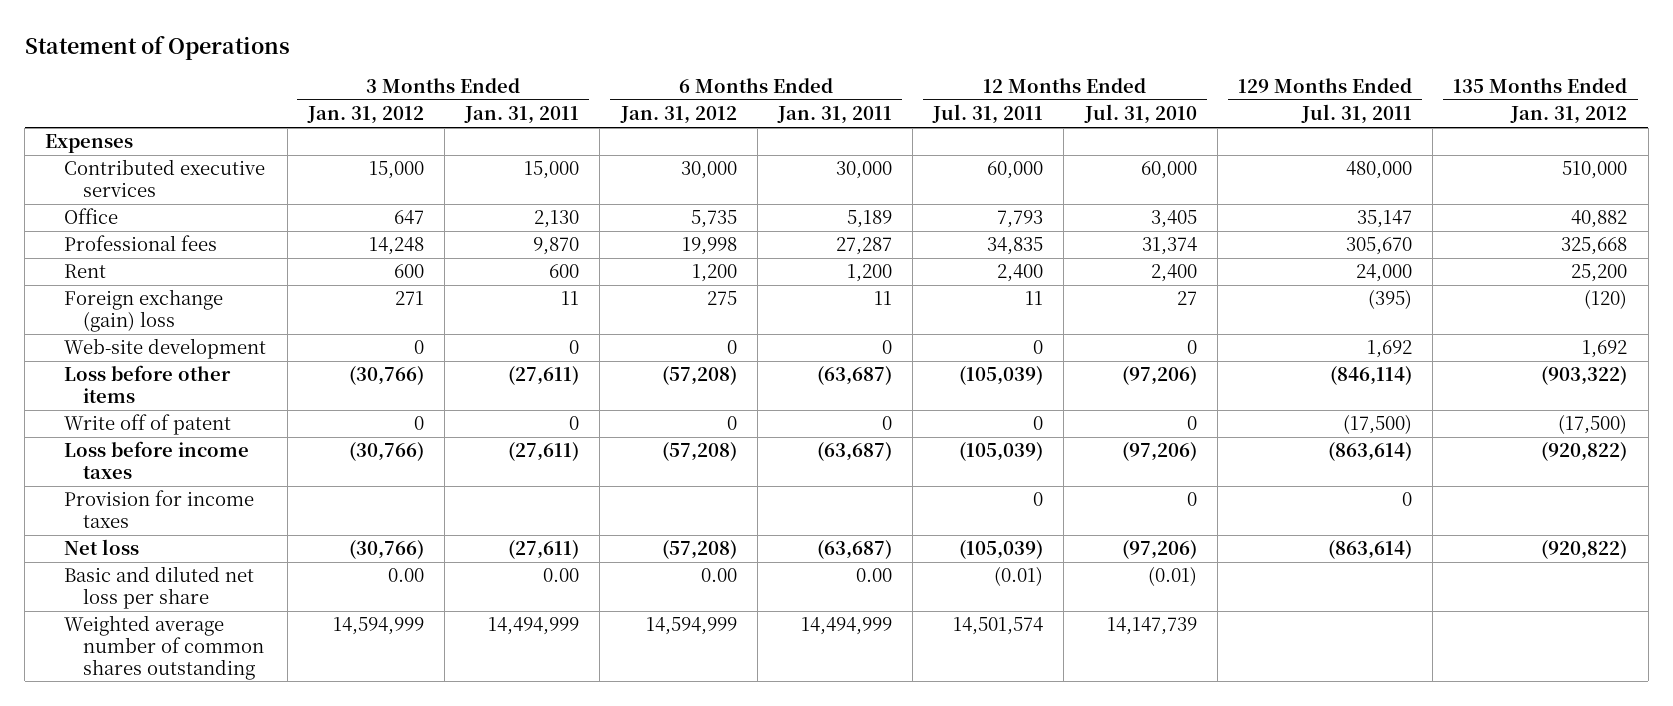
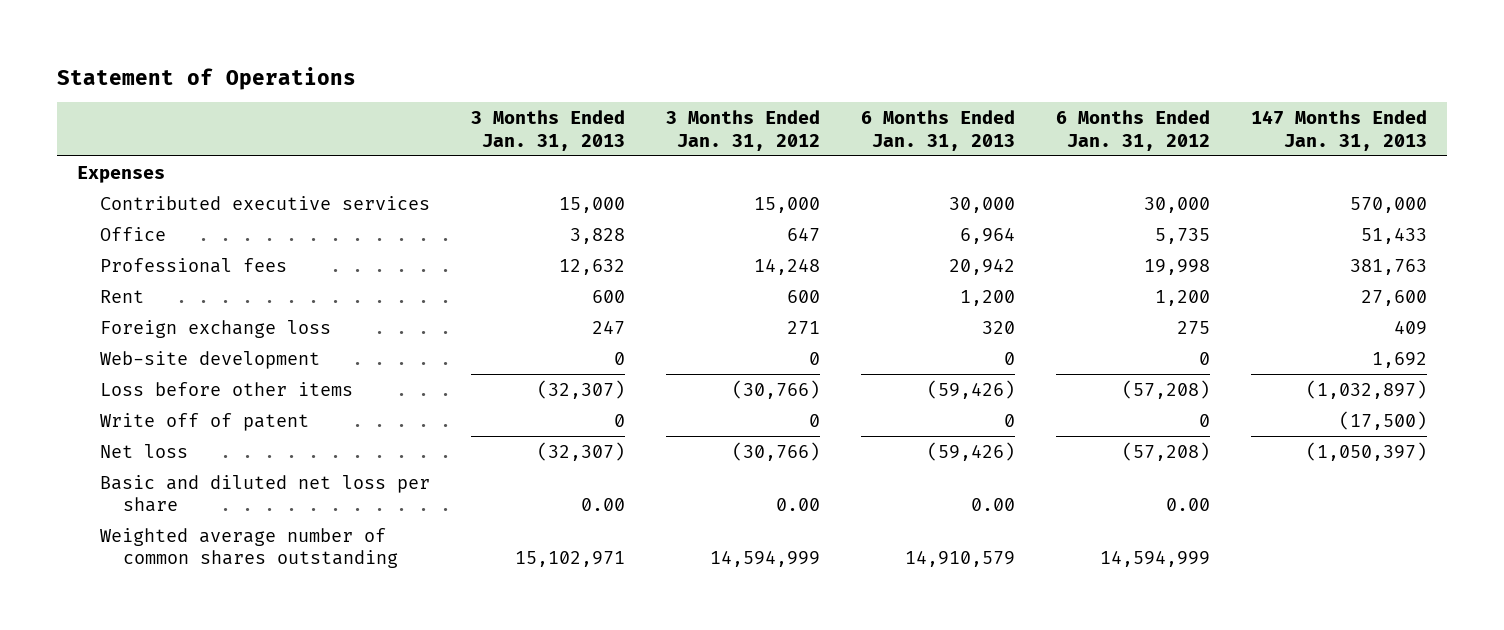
- | 3 Months Ended Jan. 31, 2012 | 3 Months Ended Jan. 31, 2011 | 6 Months Ended Jan. 31, 2012 | 6 Months Ended Jan. 31, 2011 | 12 Months Ended Jul. 31, 2011 | 12 Months Ended Jul. 31, 2010 | 129 Months Ended Jul. 31, 2011 | 135 Months Ended Jan. 31, 2012
+ | 3 Months Ended Jan. 31, 2013 | 3 Months Ended Jan. 31, 2012 | 6 Months Ended Jan. 31, 2013 | 6 Months Ended Jan. 31, 2012 | 147 Months Ended Jan. 31, 2013
- Foreign exchange (gain) loss | 271 | 11 | 275 | 11 | 11 | 27 | (395) | (120)
+ Foreign exchange loss | 247 | 271 | 320 | 275 | 409
- Loss before income taxes | (30,766) | (27,611) | (57,208) | (63,687) | (105,039) | (97,206) | (863,614) | (920,822)
- Provision for income taxes | | | | | 0 | 0 | 0 |

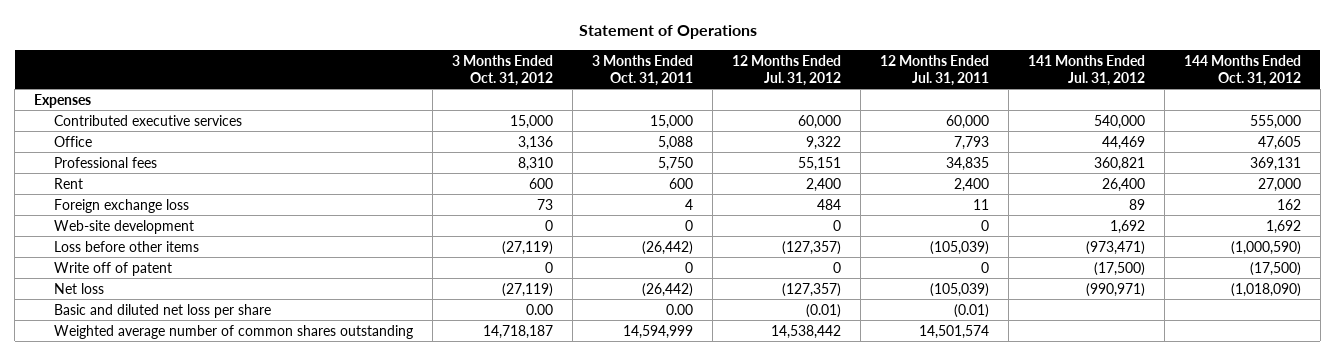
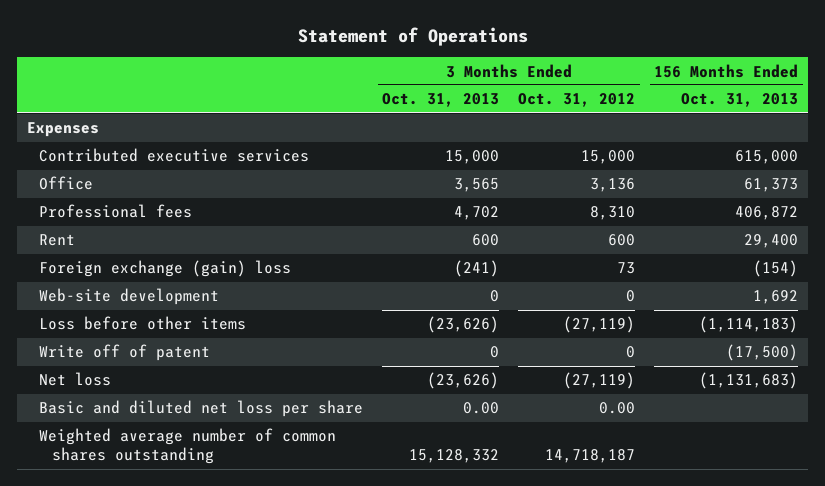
- | 3 Months Ended Oct. 31, 2012 | 3 Months Ended Oct. 31, 2011 | 12 Months Ended Jul. 31, 2012 | 12 Months Ended Jul. 31, 2011 | 141 Months Ended Jul. 31, 2012 | 144 Months Ended Oct. 31, 2012
+ | 3 Months Ended Oct. 31, 2013 | 3 Months Ended Oct. 31, 2012 | 156 Months Ended Oct. 31, 2013
- Foreign exchange loss | 73 | 4 | 484 | 11 | 89 | 162
+ Foreign exchange (gain) loss | (241) | 73 | (154)

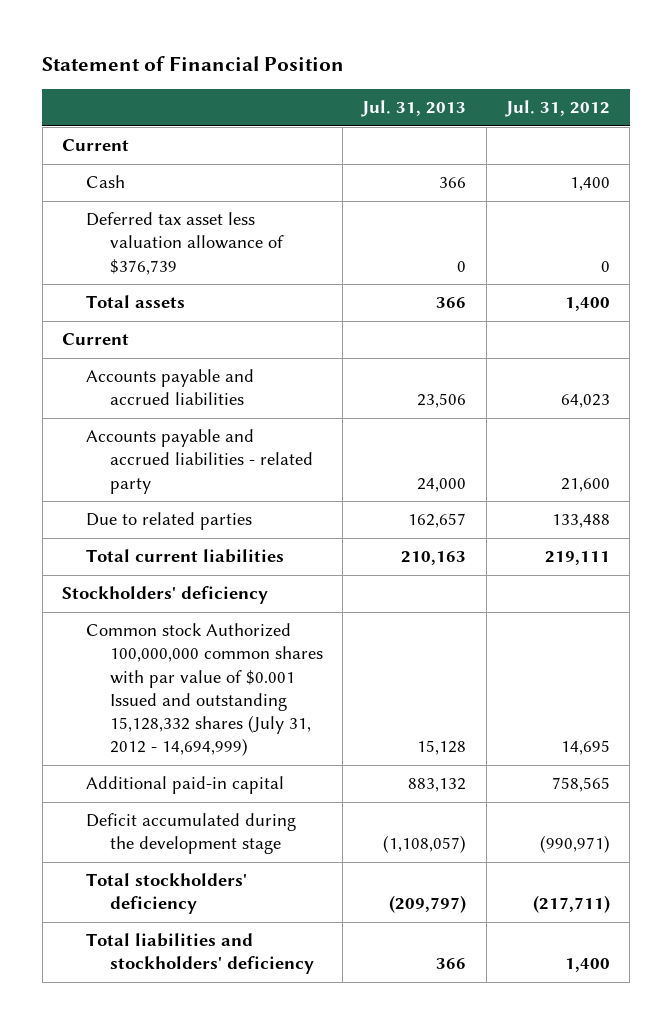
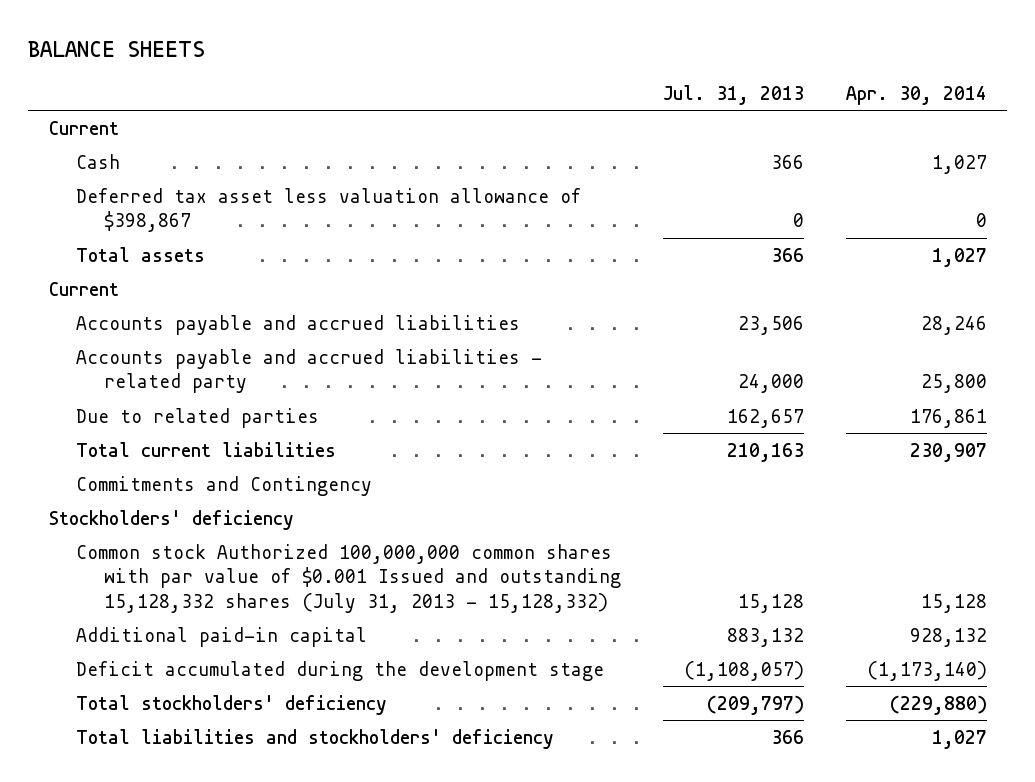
- Statement of Financial Position
+ BALANCE SHEETS
- | Jul. 31, 2013 | Jul. 31, 2012
+ | Jul. 31, 2013 | Apr. 30, 2014
- Deferred tax asset less valuation allowance of $376,739 | 0 | 0
+ Deferred tax asset less valuation allowance of $398,867 | 0 | 0
+ Commitments and Contingency
- Common stock Authorized 100,000,000 common shares with par value of $0.001 Issued and outstanding 15,128,332 shares (July 31, 2012 - 14,694,999) | 15,128 | 14,695
+ Common stock Authorized 100,000,000 common shares with par value of $0.001 Issued and outstanding 15,128,332 shares (July 31, 2013 - 15,128,332) | 15,128 | 15,128

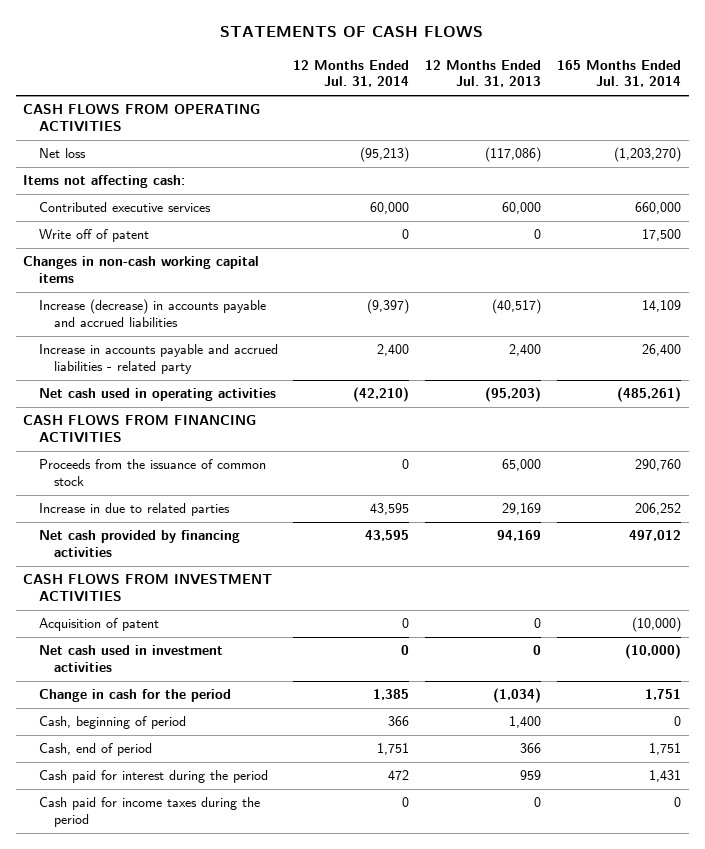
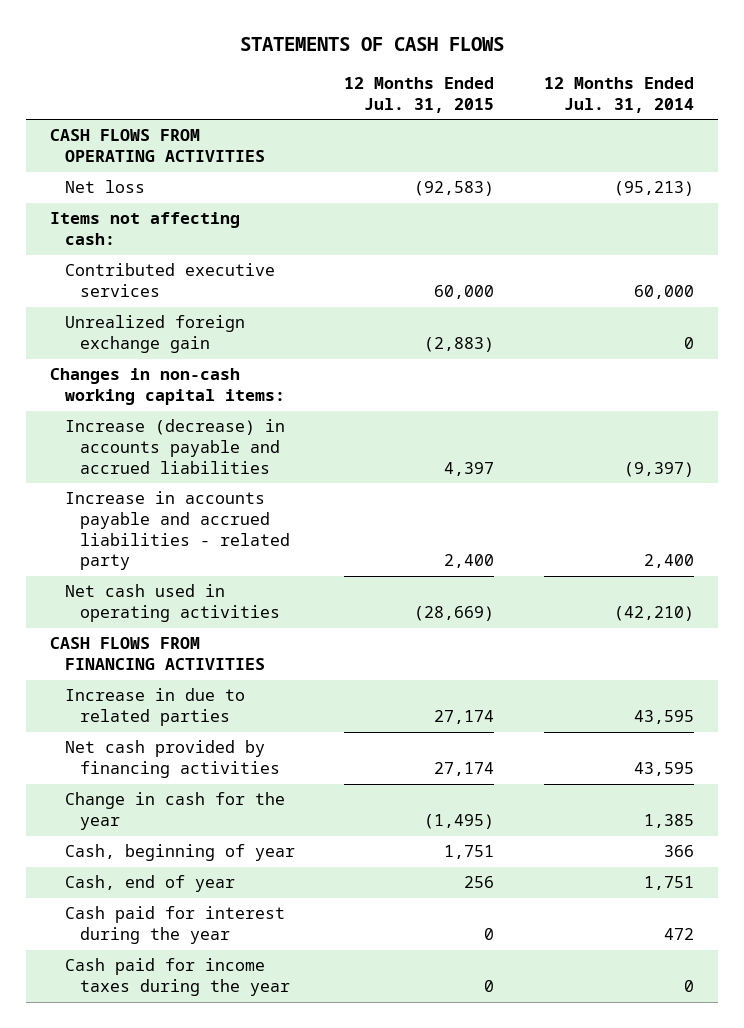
- | 12 Months Ended Jul. 31, 2014 | 12 Months Ended Jul. 31, 2013 | 165 Months Ended Jul. 31, 2014
+ | 12 Months Ended Jul. 31, 2015 | 12 Months Ended Jul. 31, 2014
- Write off of patent | 0 | 0 | 17,500
- Changes in non-cash working capital items
+ Unrealized foreign exchange gain | (2,883) | 0
+ Changes in non-cash working capital items:
- Proceeds from the issuance of common stock | 0 | 65,000 | 290,760
- CASH FLOWS FROM INVESTMENT ACTIVITIES
- Acquisition of patent | 0 | 0 | (10,000)
- Net cash used in investment activities | 0 | 0 | (10,000)
- Change in cash for the period | 1,385 | (1,034) | 1,751
- Cash, beginning of period | 366 | 1,400 | 0
- Cash, end of period | 1,751 | 366 | 1,751
- Cash paid for interest during the period | 472 | 959 | 1,431
- Cash paid for income taxes during the period | 0 | 0 | 0
+ Change in cash for the year | (1,495) | 1,385
+ Cash, beginning of year | 1,751 | 366
+ Cash, end of year | 256 | 1,751
+ Cash paid for interest during the year | 0 | 472
+ Cash paid for income taxes during the year | 0 | 0

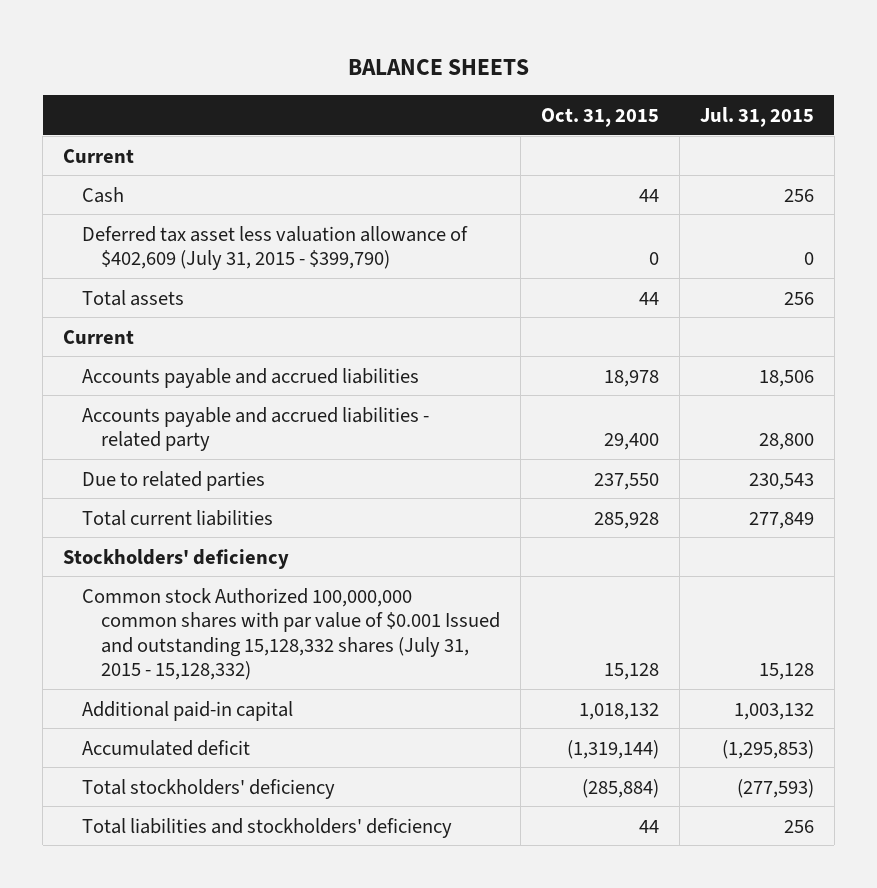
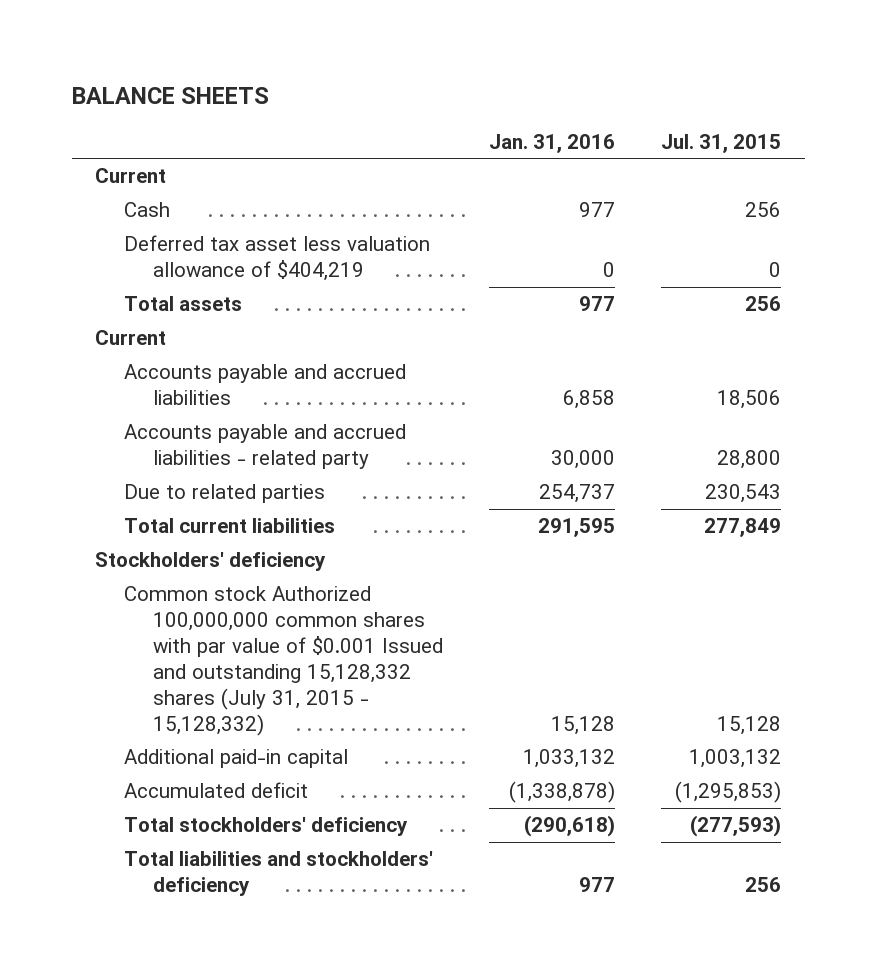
- | Oct. 31, 2015 | Jul. 31, 2015
+ | Jan. 31, 2016 | Jul. 31, 2015
- Deferred tax asset less valuation allowance of $402,609 (July 31, 2015 - $399,790) | 0 | 0
+ Deferred tax asset less valuation allowance of $404,219 | 0 | 0

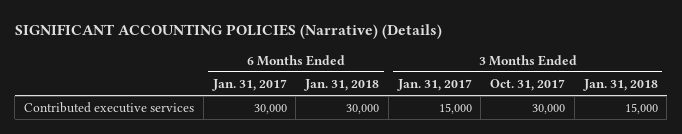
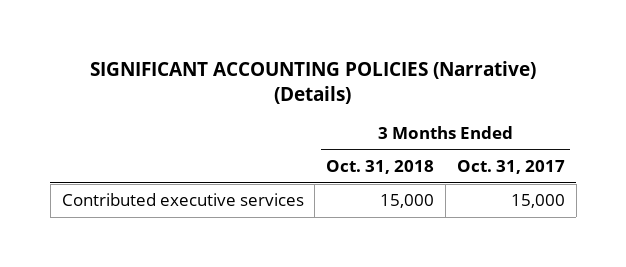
- | 6 Months Ended Jan. 31, 2017 | 6 Months Ended Jan. 31, 2018 | 3 Months Ended Jan. 31, 2017 | 3 Months Ended Oct. 31, 2017 | 3 Months Ended Jan. 31, 2018
+ | 3 Months Ended Oct. 31, 2018 | 3 Months Ended Oct. 31, 2017
- Contributed executive services | 30,000 | 30,000 | 15,000 | 30,000 | 15,000
+ Contributed executive services | 15,000 | 15,000

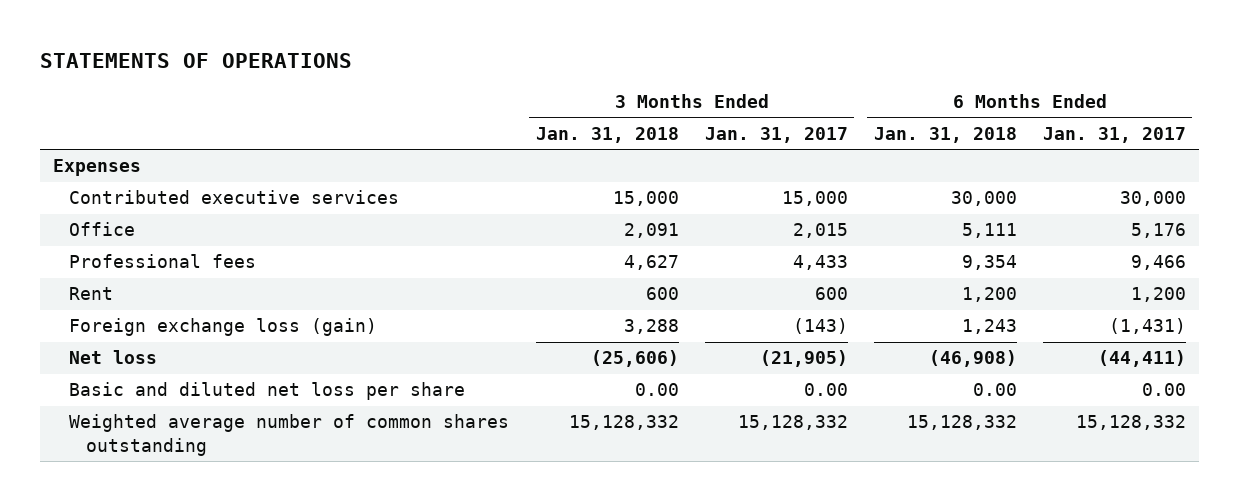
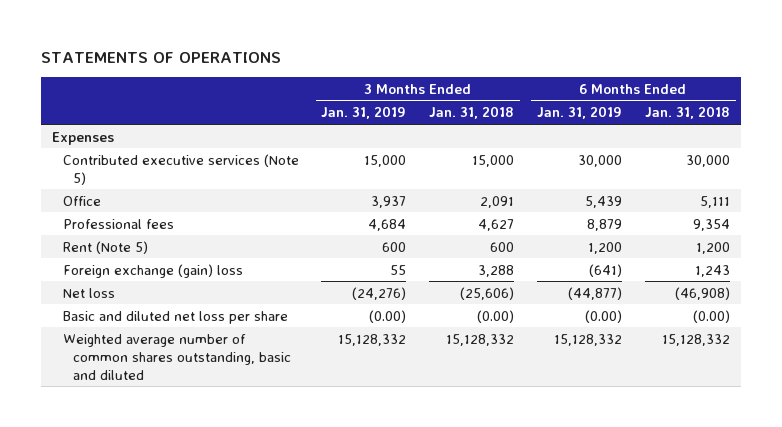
- | 3 Months Ended Jan. 31, 2018 | 3 Months Ended Jan. 31, 2017 | 6 Months Ended Jan. 31, 2018 | 6 Months Ended Jan. 31, 2017
+ | 3 Months Ended Jan. 31, 2019 | 3 Months Ended Jan. 31, 2018 | 6 Months Ended Jan. 31, 2019 | 6 Months Ended Jan. 31, 2018
- Contributed executive services | 15,000 | 15,000 | 30,000 | 30,000
+ Contributed executive services (Note 5) | 15,000 | 15,000 | 30,000 | 30,000
- Rent | 600 | 600 | 1,200 | 1,200
- Foreign exchange loss (gain) | 3,288 | (143) | 1,243 | (1,431)
+ Rent (Note 5) | 600 | 600 | 1,200 | 1,200
+ Foreign exchange (gain) loss | 55 | 3,288 | (641) | 1,243
- Basic and diluted net loss per share | 0.00 | 0.00 | 0.00 | 0.00
- Weighted average number of common shares outstanding | 15,128,332 | 15,128,332 | 15,128,332 | 15,128,332
+ Basic and diluted net loss per share | (0.00) | (0.00) | (0.00) | (0.00)
+ Weighted average number of common shares outstanding, basic and diluted | 15,128,332 | 15,128,332 | 15,128,332 | 15,128,332

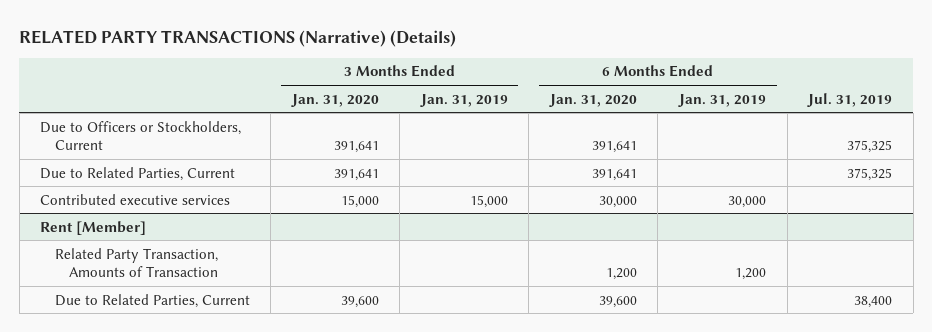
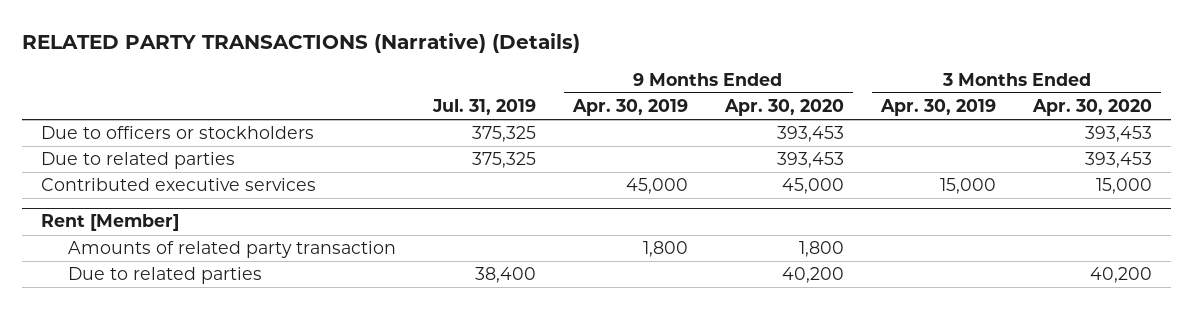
- | 3 Months Ended Jan. 31, 2020 | 3 Months Ended Jan. 31, 2019 | 6 Months Ended Jan. 31, 2020 | 6 Months Ended Jan. 31, 2019 | Jul. 31, 2019
+ | Jul. 31, 2019 | 9 Months Ended Apr. 30, 2019 | 9 Months Ended Apr. 30, 2020 | 3 Months Ended Apr. 30, 2019 | 3 Months Ended Apr. 30, 2020
- Due to Officers or Stockholders, Current | 391,641 | | 391,641 | | 375,325
- Due to Related Parties, Current | 391,641 | | 391,641 | | 375,325
+ Due to officers or stockholders | 375,325 | | 393,453 | | 393,453
+ Due to related parties | 375,325 | | 393,453 | | 393,453
@ Rent [Member]
- Related Party Transaction, Amounts of Transaction | | | 1,200 | 1,200 |
- Due to Related Parties, Current | 39,600 | | 39,600 | | 38,400
+ Amounts of related party transaction | | 1,800 | 1,800 | |
+ Due to related parties | 38,400 | | 40,200 | | 40,200

